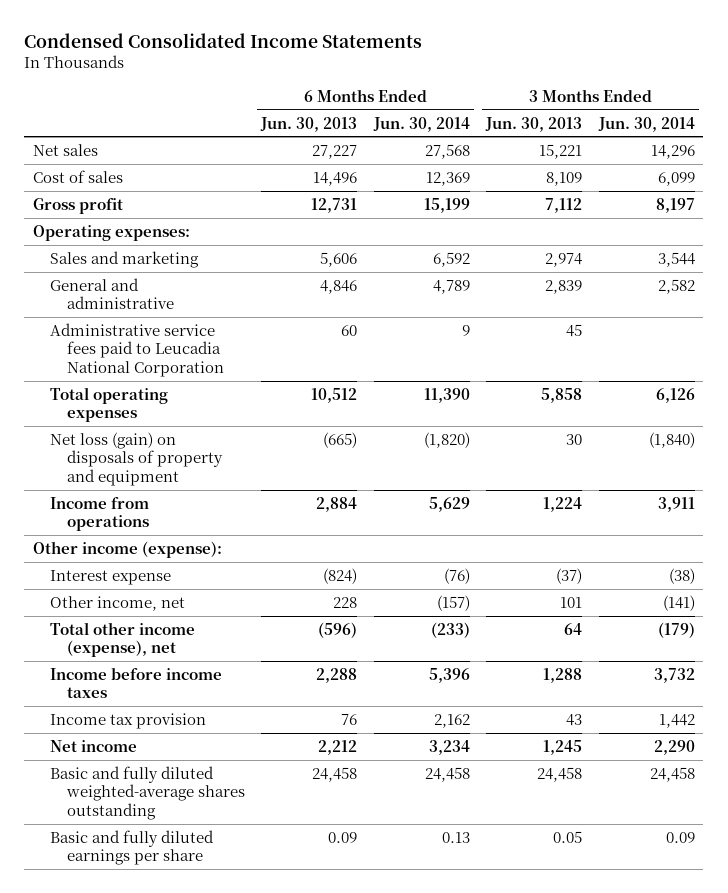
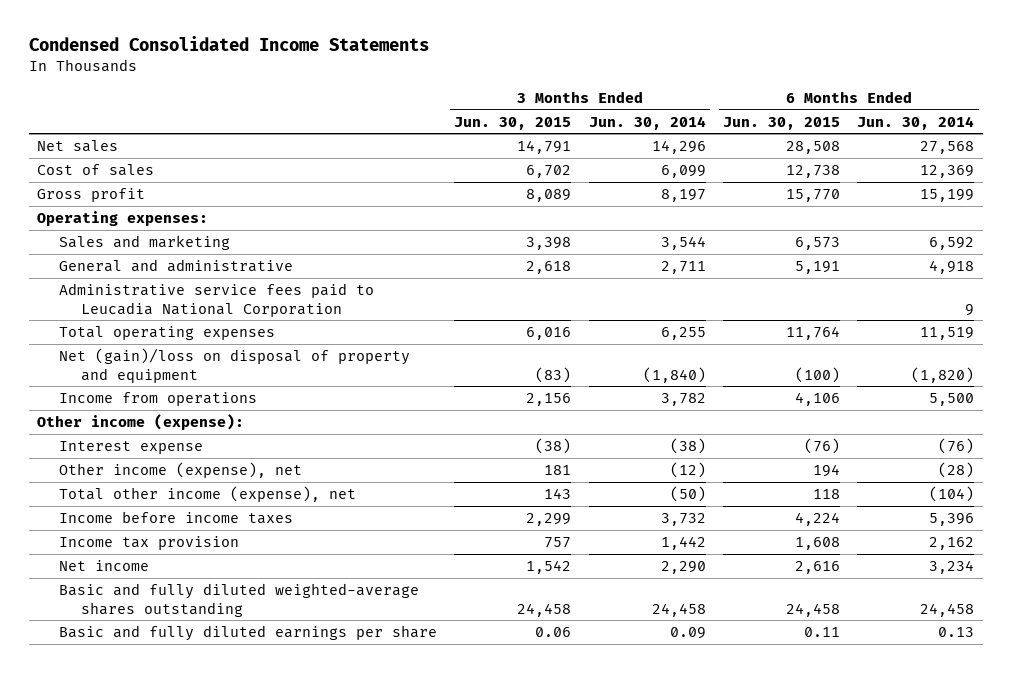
- | 6 Months Ended Jun. 30, 2013 | 6 Months Ended Jun. 30, 2014 | 3 Months Ended Jun. 30, 2013 | 3 Months Ended Jun. 30, 2014
+ | 3 Months Ended Jun. 30, 2015 | 3 Months Ended Jun. 30, 2014 | 6 Months Ended Jun. 30, 2015 | 6 Months Ended Jun. 30, 2014
- General and administrative | 4,846 | 4,789 | 2,839 | 2,582
+ General and administrative | 2,618 | 2,711 | 5,191 | 4,918
- Total operating expenses | 10,512 | 11,390 | 5,858 | 6,126
- Net loss (gain) on disposals of property and equipment | (665) | (1,820) | 30 | (1,840)
- Income from operations | 2,884 | 5,629 | 1,224 | 3,911
+ Total operating expenses | 6,016 | 6,255 | 11,764 | 11,519
+ Net (gain)/loss on disposal of property and equipment | (83) | (1,840) | (100) | (1,820)
+ Income from operations | 2,156 | 3,782 | 4,106 | 5,500
- Other income, net | 228 | (157) | 101 | (141)
- Total other income (expense), net | (596) | (233) | 64 | (179)
+ Other income (expense), net | 181 | (12) | 194 | (28)
+ Total other income (expense), net | 143 | (50) | 118 | (104)

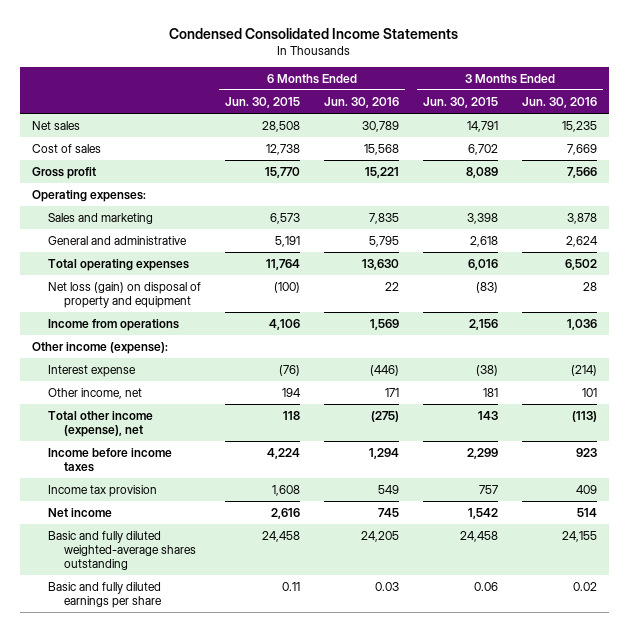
- | 3 Months Ended Jun. 30, 2015 | 3 Months Ended Jun. 30, 2014 | 6 Months Ended Jun. 30, 2015 | 6 Months Ended Jun. 30, 2014
+ | 6 Months Ended Jun. 30, 2015 | 6 Months Ended Jun. 30, 2016 | 3 Months Ended Jun. 30, 2015 | 3 Months Ended Jun. 30, 2016
- Administrative service fees paid to Leucadia National Corporation | | | | 9
- Net (gain)/loss on disposal of property and equipment | (83) | (1,840) | (100) | (1,820)
+ Net loss (gain) on disposal of property and equipment | (100) | 22 | (83) | 28
- Other income (expense), net | 181 | (12) | 194 | (28)
+ Other income, net | 194 | 171 | 181 | 101

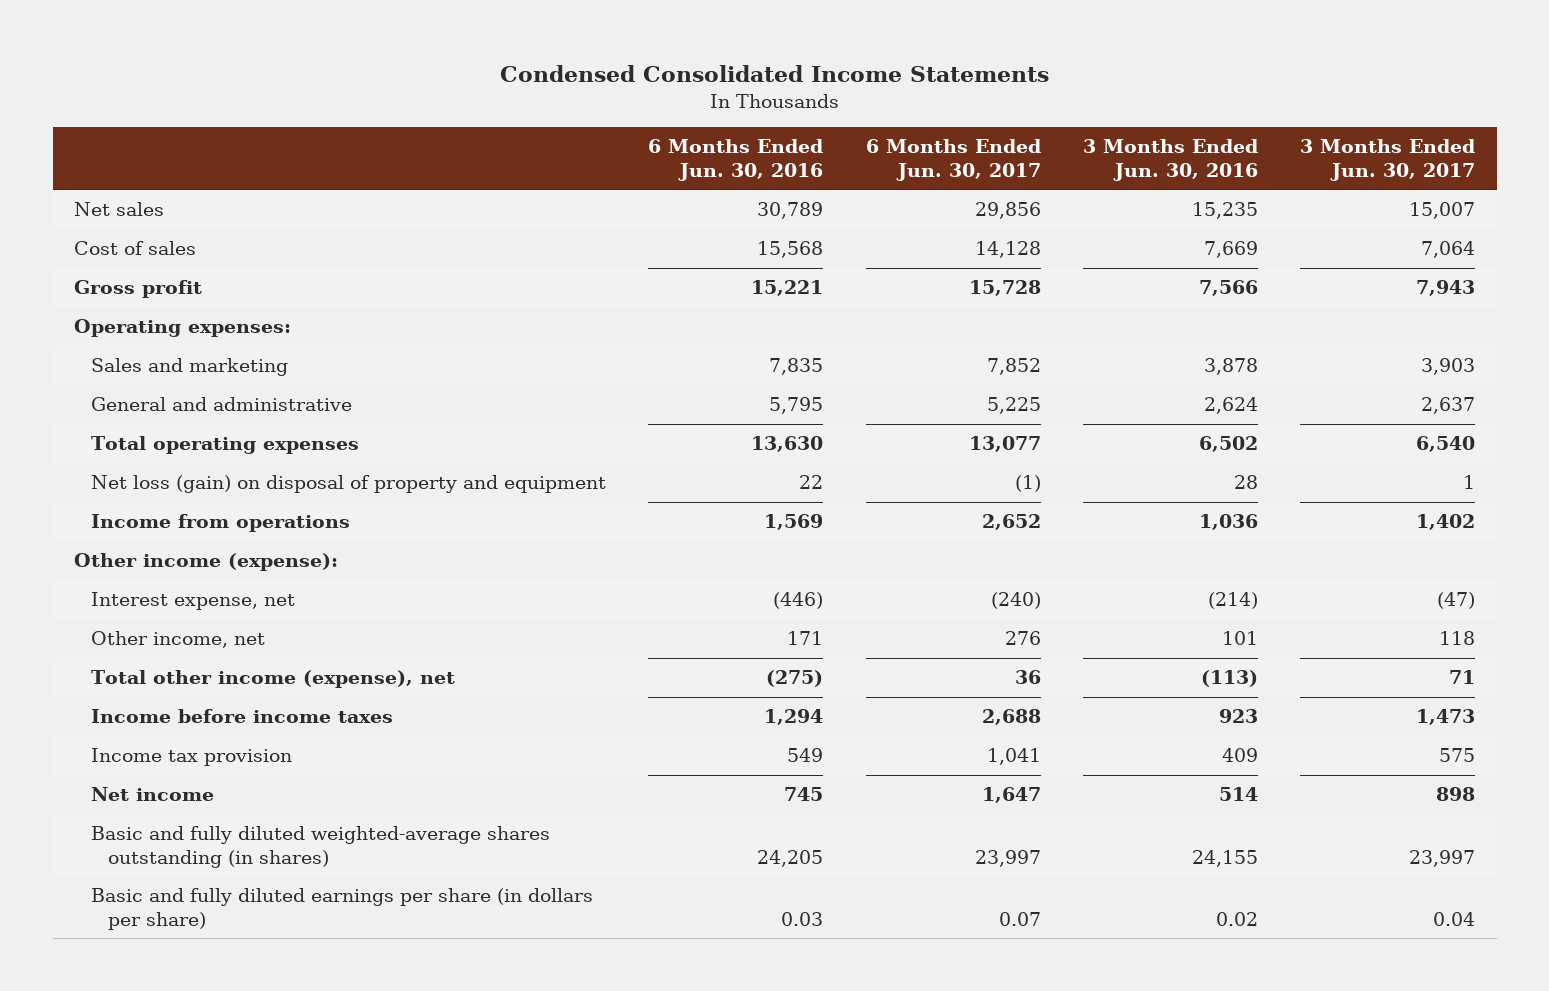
- | 6 Months Ended Jun. 30, 2015 | 6 Months Ended Jun. 30, 2016 | 3 Months Ended Jun. 30, 2015 | 3 Months Ended Jun. 30, 2016
+ | 6 Months Ended Jun. 30, 2016 | 6 Months Ended Jun. 30, 2017 | 3 Months Ended Jun. 30, 2016 | 3 Months Ended Jun. 30, 2017
- Interest expense | (76) | (446) | (38) | (214)
+ Interest expense, net | (446) | (240) | (214) | (47)
- Basic and fully diluted weighted-average shares outstanding | 24,458 | 24,205 | 24,458 | 24,155
- Basic and fully diluted earnings per share | 0.11 | 0.03 | 0.06 | 0.02
+ Basic and fully diluted weighted-average shares outstanding (in shares) | 24,205 | 23,997 | 24,155 | 23,997
+ Basic and fully diluted earnings per share (in dollars per share) | 0.03 | 0.07 | 0.02 | 0.04

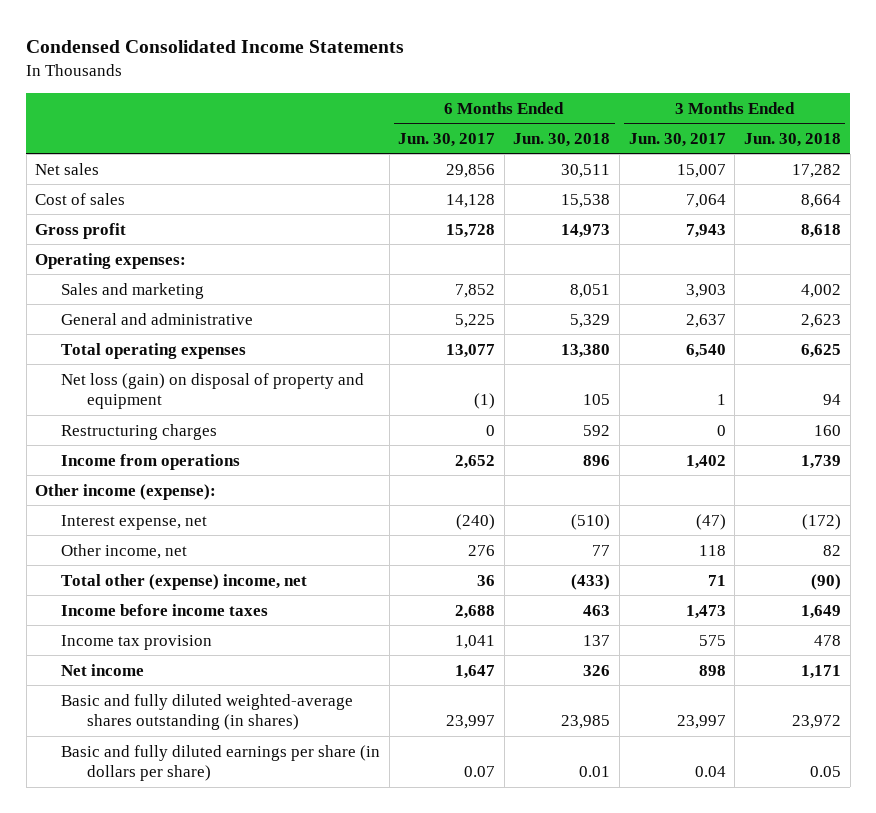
- | 6 Months Ended Jun. 30, 2016 | 6 Months Ended Jun. 30, 2017 | 3 Months Ended Jun. 30, 2016 | 3 Months Ended Jun. 30, 2017
+ | 6 Months Ended Jun. 30, 2017 | 6 Months Ended Jun. 30, 2018 | 3 Months Ended Jun. 30, 2017 | 3 Months Ended Jun. 30, 2018
+ Restructuring charges | 0 | 592 | 0 | 160
- Total other income (expense), net | (275) | 36 | (113) | 71
+ Total other (expense) income, net | 36 | (433) | 71 | (90)

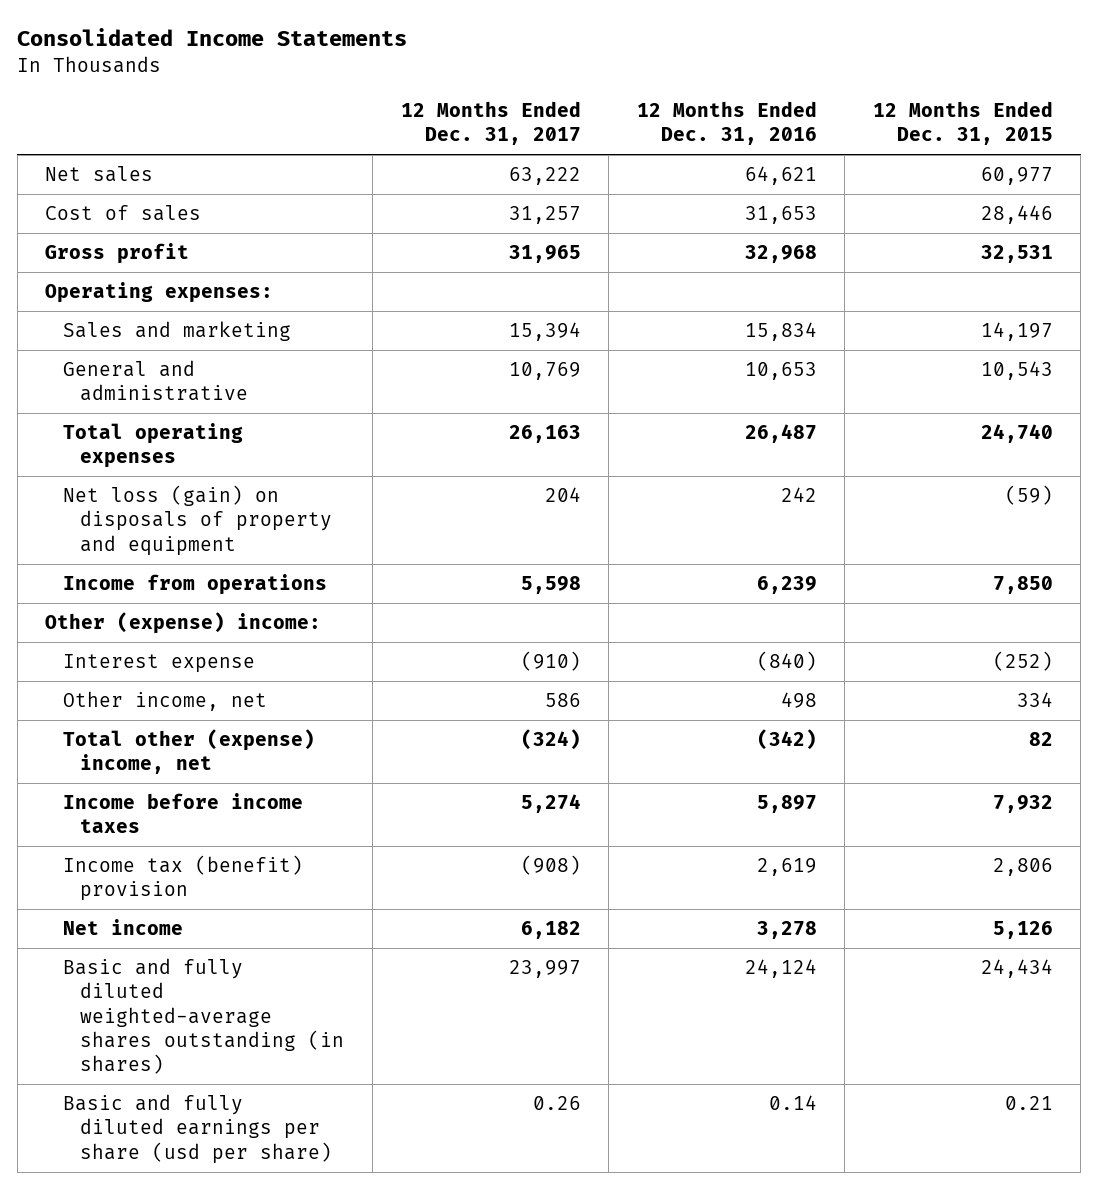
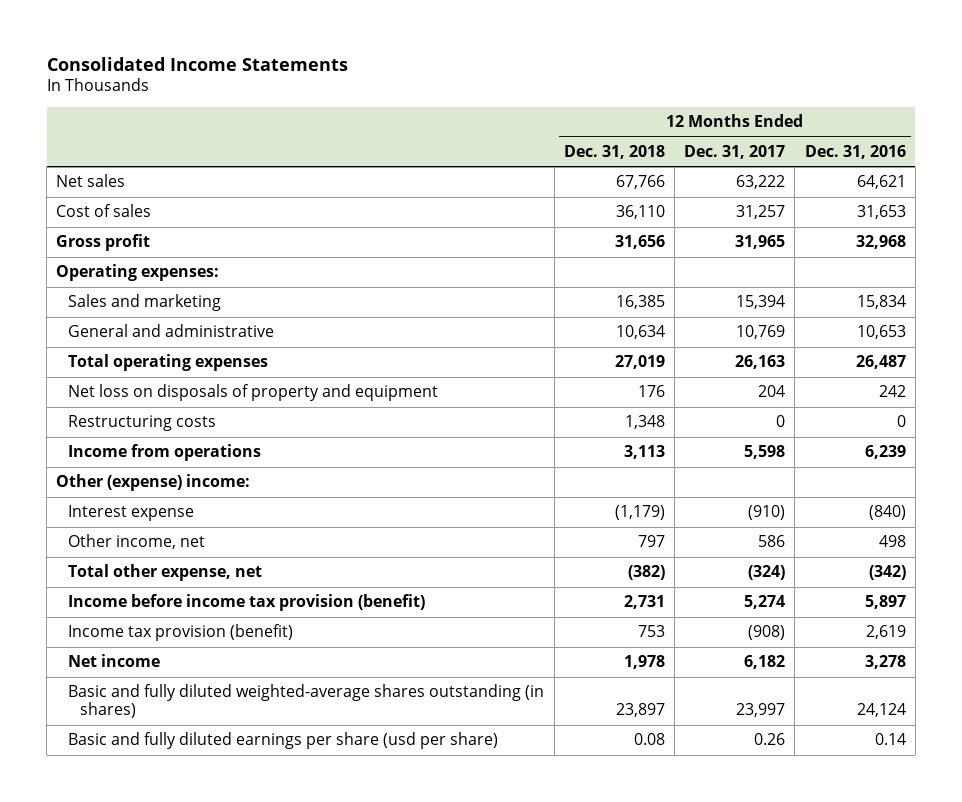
- | 12 Months Ended Dec. 31, 2017 | 12 Months Ended Dec. 31, 2016 | 12 Months Ended Dec. 31, 2015
+ | 12 Months Ended Dec. 31, 2018 | 12 Months Ended Dec. 31, 2017 | 12 Months Ended Dec. 31, 2016
- Net loss (gain) on disposals of property and equipment | 204 | 242 | (59)
+ Net loss on disposals of property and equipment | 176 | 204 | 242
+ Restructuring costs | 1,348 | 0 | 0
- Total other (expense) income, net | (324) | (342) | 82
- Income before income taxes | 5,274 | 5,897 | 7,932
- Income tax (benefit) provision | (908) | 2,619 | 2,806
+ Total other expense, net | (382) | (324) | (342)
+ Income before income tax provision (benefit) | 2,731 | 5,274 | 5,897
+ Income tax provision (benefit) | 753 | (908) | 2,619

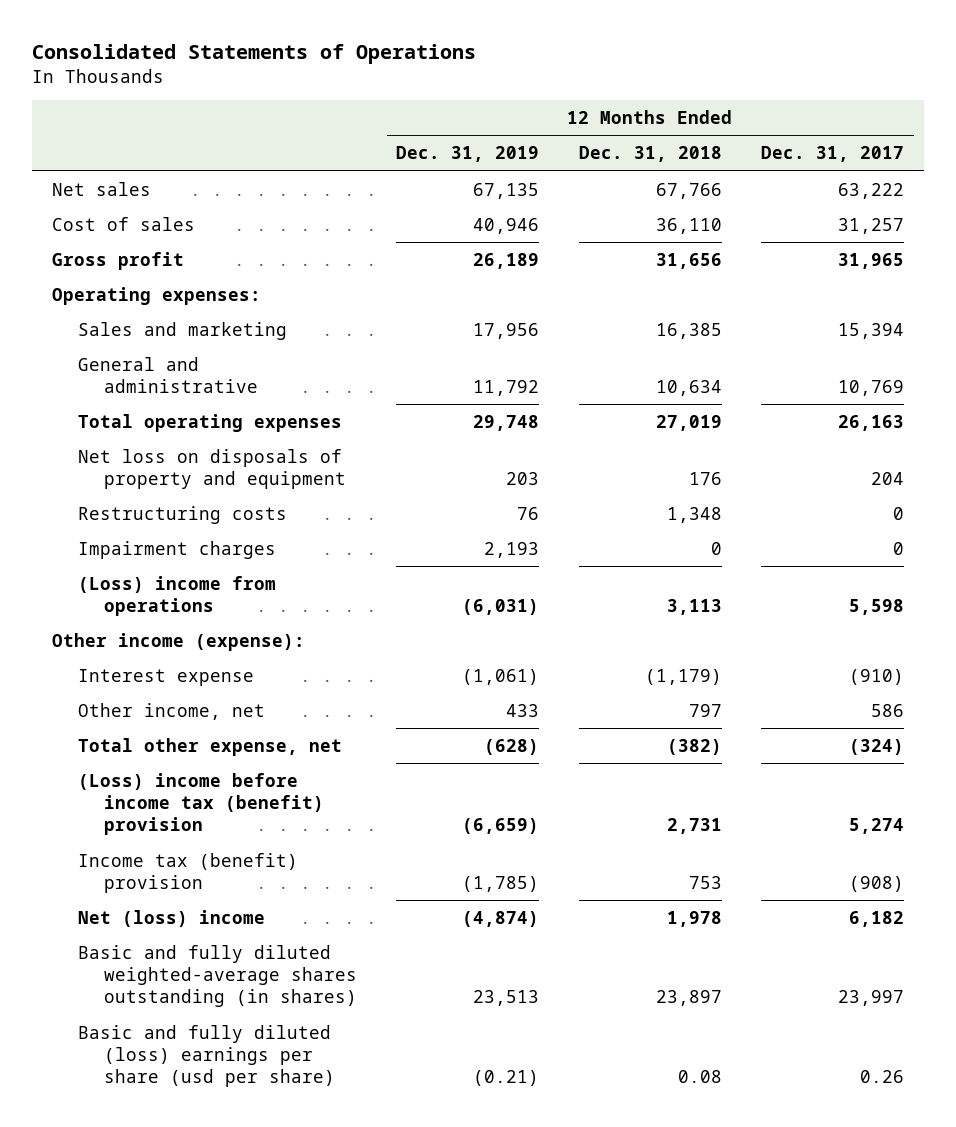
- Consolidated Income Statements
+ Consolidated Statements of Operations
- | 12 Months Ended Dec. 31, 2018 | 12 Months Ended Dec. 31, 2017 | 12 Months Ended Dec. 31, 2016
+ | 12 Months Ended Dec. 31, 2019 | 12 Months Ended Dec. 31, 2018 | 12 Months Ended Dec. 31, 2017
- Income from operations | 3,113 | 5,598 | 6,239
- Other (expense) income:
+ Impairment charges | 2,193 | 0 | 0
+ (Loss) income from operations | (6,031) | 3,113 | 5,598
+ Other income (expense):
- Income before income tax provision (benefit) | 2,731 | 5,274 | 5,897
- Income tax provision (benefit) | 753 | (908) | 2,619
- Net income | 1,978 | 6,182 | 3,278
+ (Loss) income before income tax (benefit) provision | (6,659) | 2,731 | 5,274
+ Income tax (benefit) provision | (1,785) | 753 | (908)
+ Net (loss) income | (4,874) | 1,978 | 6,182
- Basic and fully diluted earnings per share (usd per share) | 0.08 | 0.26 | 0.14
+ Basic and fully diluted (loss) earnings per share (usd per share) | (0.21) | 0.08 | 0.26

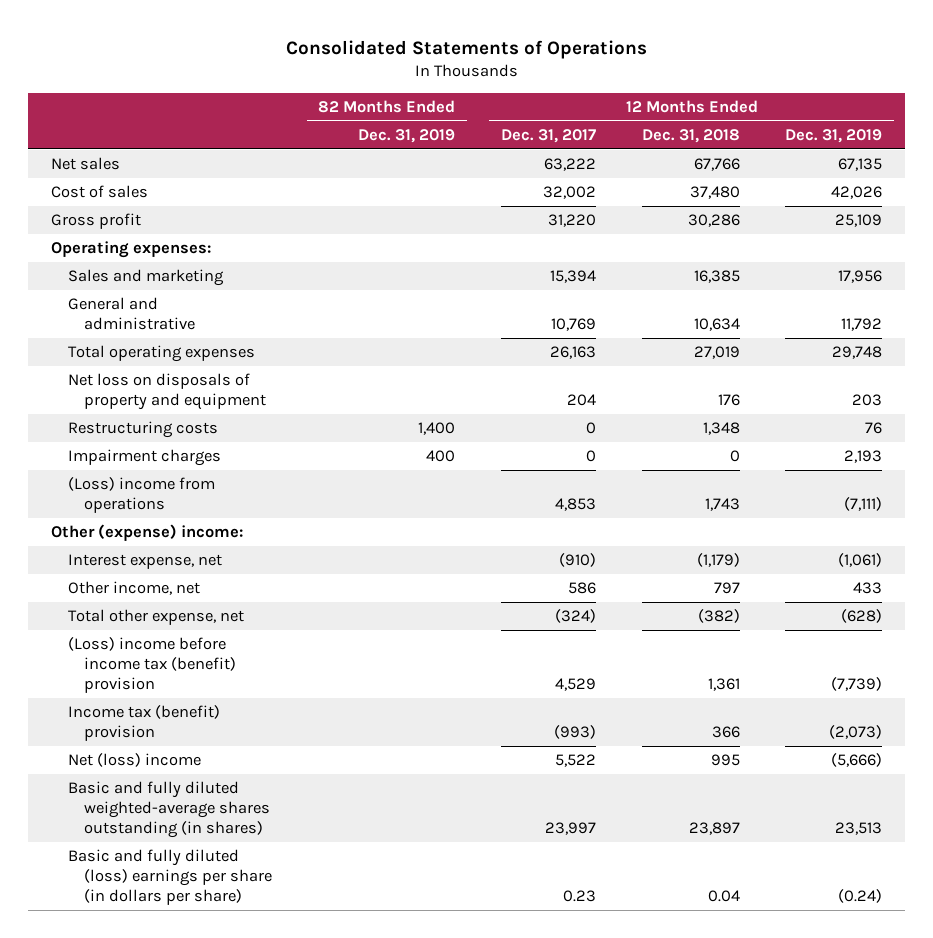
- | 12 Months Ended Dec. 31, 2019 | 12 Months Ended Dec. 31, 2018 | 12 Months Ended Dec. 31, 2017
+ | 82 Months Ended Dec. 31, 2019 | 12 Months Ended Dec. 31, 2017 | 12 Months Ended Dec. 31, 2018 | 12 Months Ended Dec. 31, 2019
- Cost of sales | 40,946 | 36,110 | 31,257
- Gross profit | 26,189 | 31,656 | 31,965
+ Cost of sales | | 32,002 | 37,480 | 42,026
+ Gross profit | | 31,220 | 30,286 | 25,109
- (Loss) income from operations | (6,031) | 3,113 | 5,598
- Other income (expense):
- Interest expense | (1,061) | (1,179) | (910)
+ (Loss) income from operations | | 4,853 | 1,743 | (7,111)
+ Other (expense) income:
+ Interest expense, net | | (910) | (1,179) | (1,061)
- (Loss) income before income tax (benefit) provision | (6,659) | 2,731 | 5,274
- Income tax (benefit) provision | (1,785) | 753 | (908)
- Net (loss) income | (4,874) | 1,978 | 6,182
+ (Loss) income before income tax (benefit) provision | | 4,529 | 1,361 | (7,739)
+ Income tax (benefit) provision | | (993) | 366 | (2,073)
+ Net (loss) income | | 5,522 | 995 | (5,666)
- Basic and fully diluted (loss) earnings per share (usd per share) | (0.21) | 0.08 | 0.26
+ Basic and fully diluted (loss) earnings per share (in dollars per share) | | 0.23 | 0.04 | (0.24)

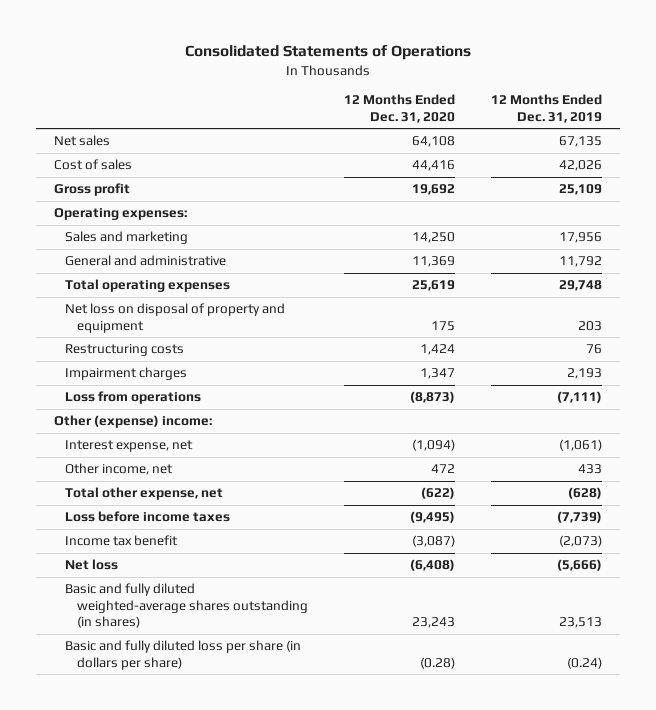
- | 82 Months Ended Dec. 31, 2019 | 12 Months Ended Dec. 31, 2017 | 12 Months Ended Dec. 31, 2018 | 12 Months Ended Dec. 31, 2019
+ | 12 Months Ended Dec. 31, 2020 | 12 Months Ended Dec. 31, 2019
- Net loss on disposals of property and equipment | | 204 | 176 | 203
+ Net loss on disposal of property and equipment | 175 | 203
- (Loss) income from operations | | 4,853 | 1,743 | (7,111)
+ Loss from operations | (8,873) | (7,111)
- (Loss) income before income tax (benefit) provision | | 4,529 | 1,361 | (7,739)
- Income tax (benefit) provision | | (993) | 366 | (2,073)
- Net (loss) income | | 5,522 | 995 | (5,666)
+ Loss before income taxes | (9,495) | (7,739)
+ Income tax benefit | (3,087) | (2,073)
+ Net loss | (6,408) | (5,666)
- Basic and fully diluted (loss) earnings per share (in dollars per share) | | 0.23 | 0.04 | (0.24)
+ Basic and fully diluted loss per share (in dollars per share) | (0.28) | (0.24)

